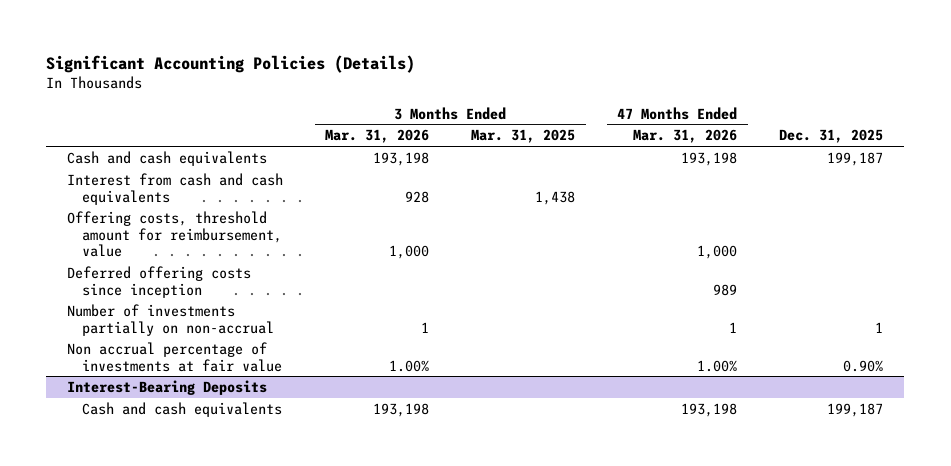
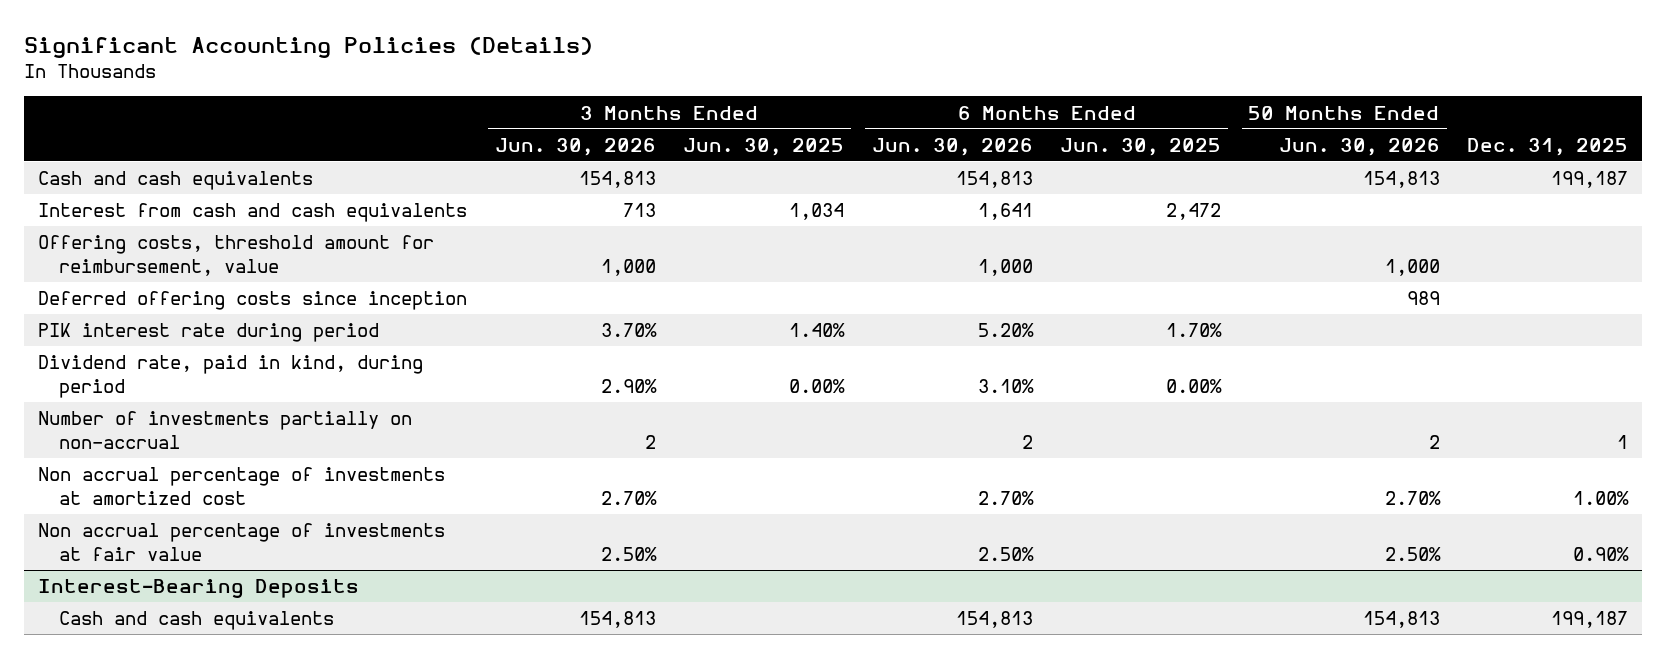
- | 3 Months Ended Mar. 31, 2026 | 3 Months Ended Mar. 31, 2025 | 47 Months Ended Mar. 31, 2026 | Dec. 31, 2025
+ | 3 Months Ended Jun. 30, 2026 | 3 Months Ended Jun. 30, 2025 | 6 Months Ended Jun. 30, 2026 | 6 Months Ended Jun. 30, 2025 | 50 Months Ended Jun. 30, 2026 | Dec. 31, 2025
+ PIK interest rate during period | 3.70% | 1.40% | 5.20% | 1.70% | |
+ Dividend rate, paid in kind, during period | 2.90% | 0.00% | 3.10% | 0.00% | |
+ Non accrual percentage of investments at amortized cost | 2.70% | | 2.70% | | 2.70% | 1.00%

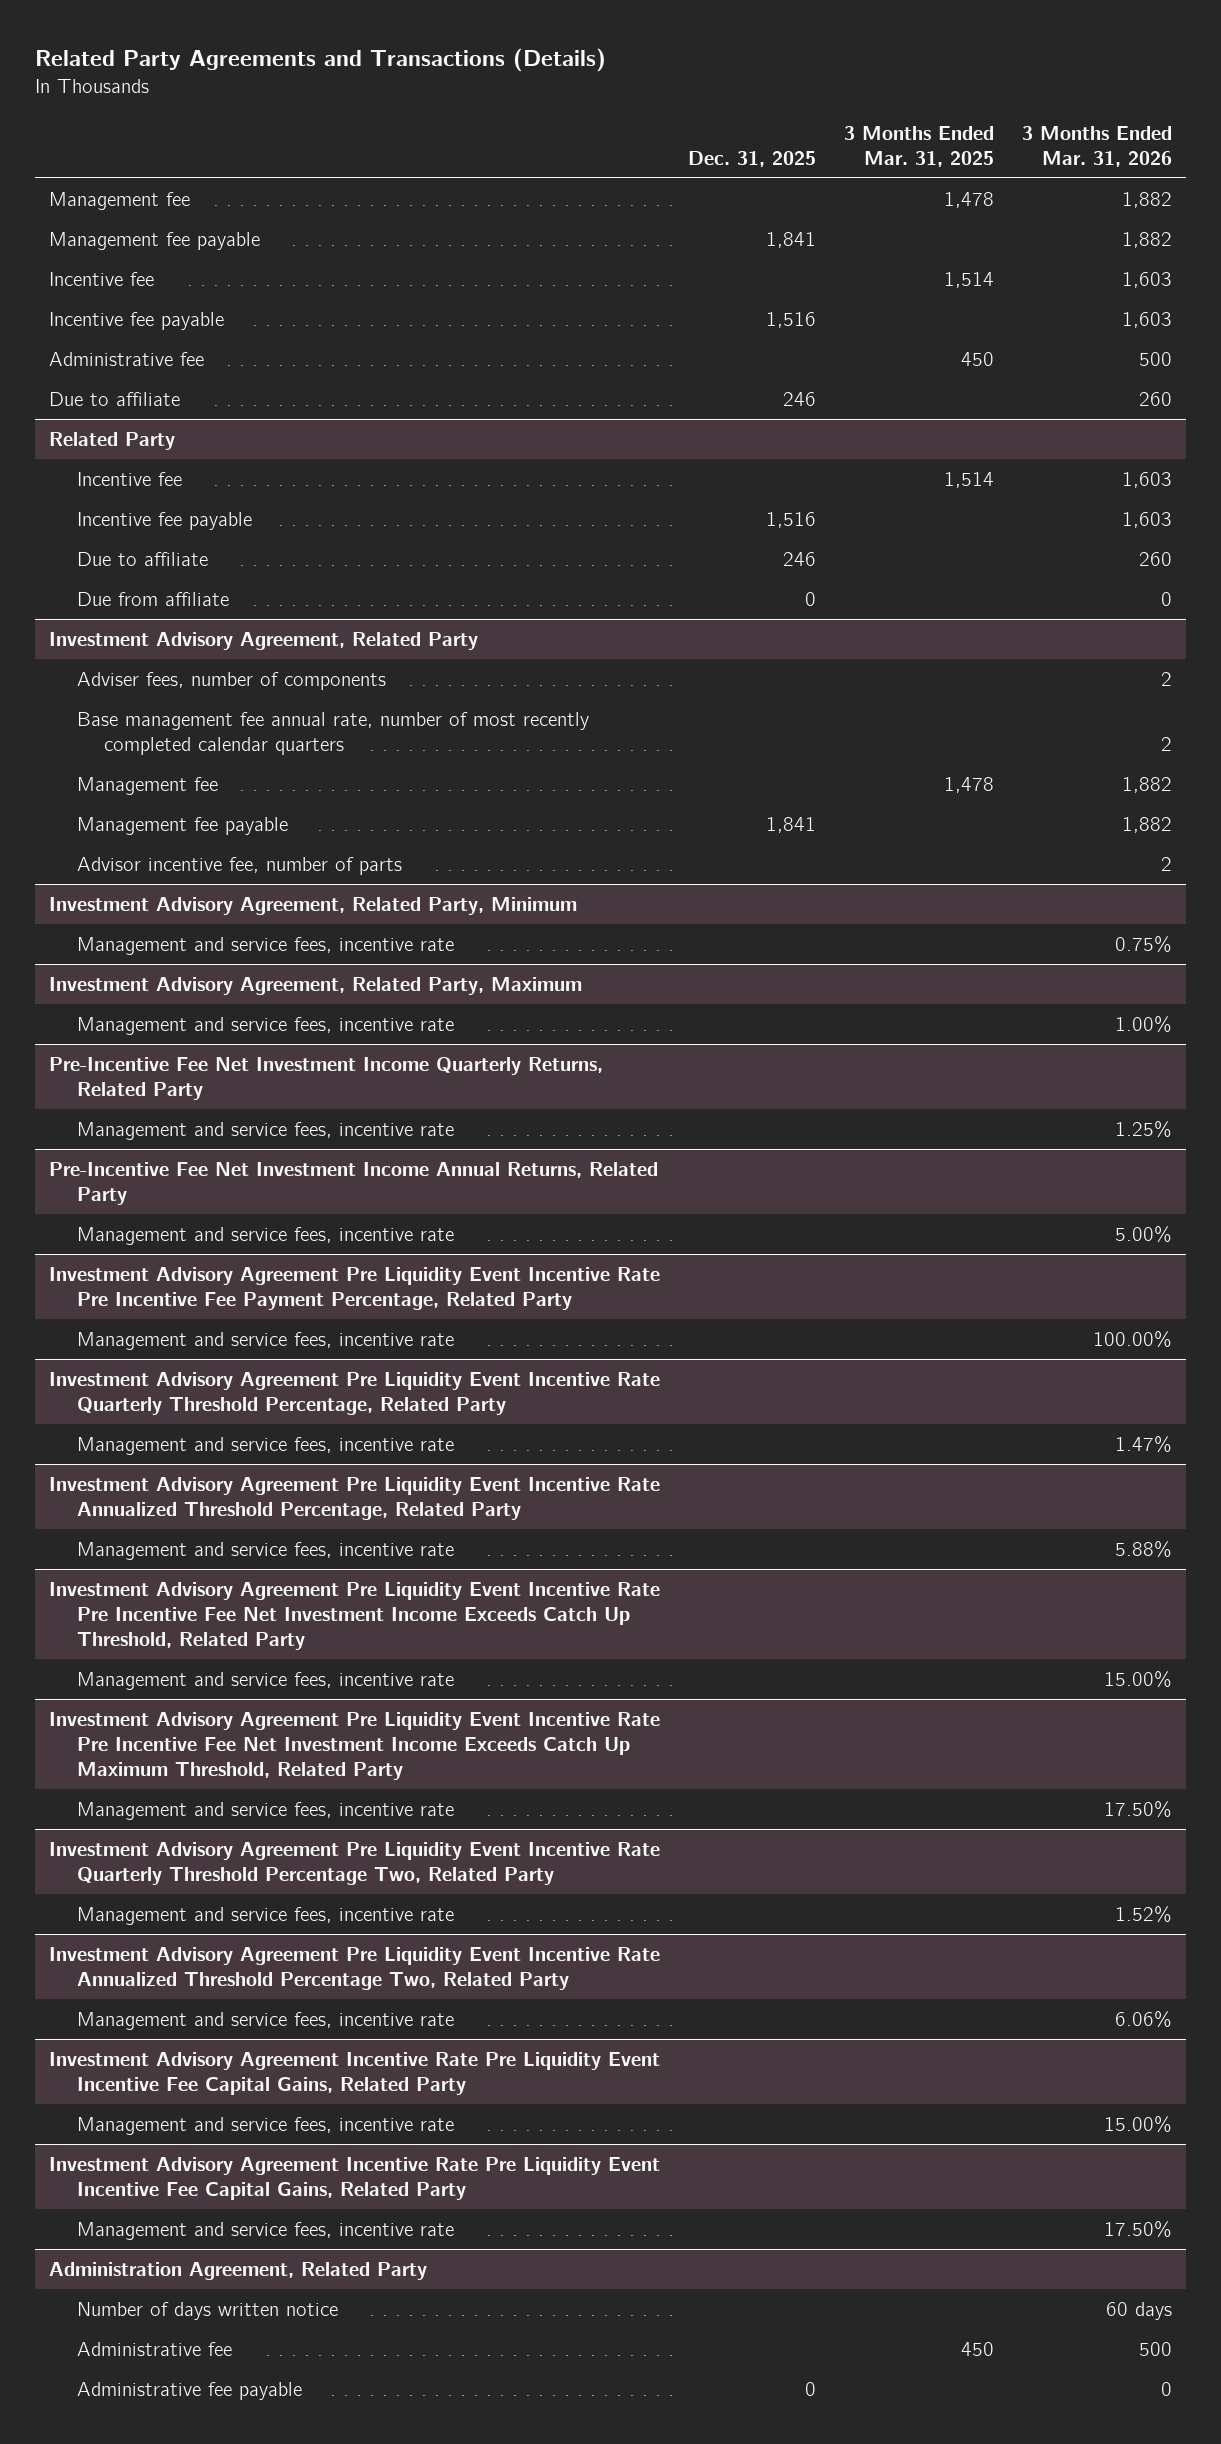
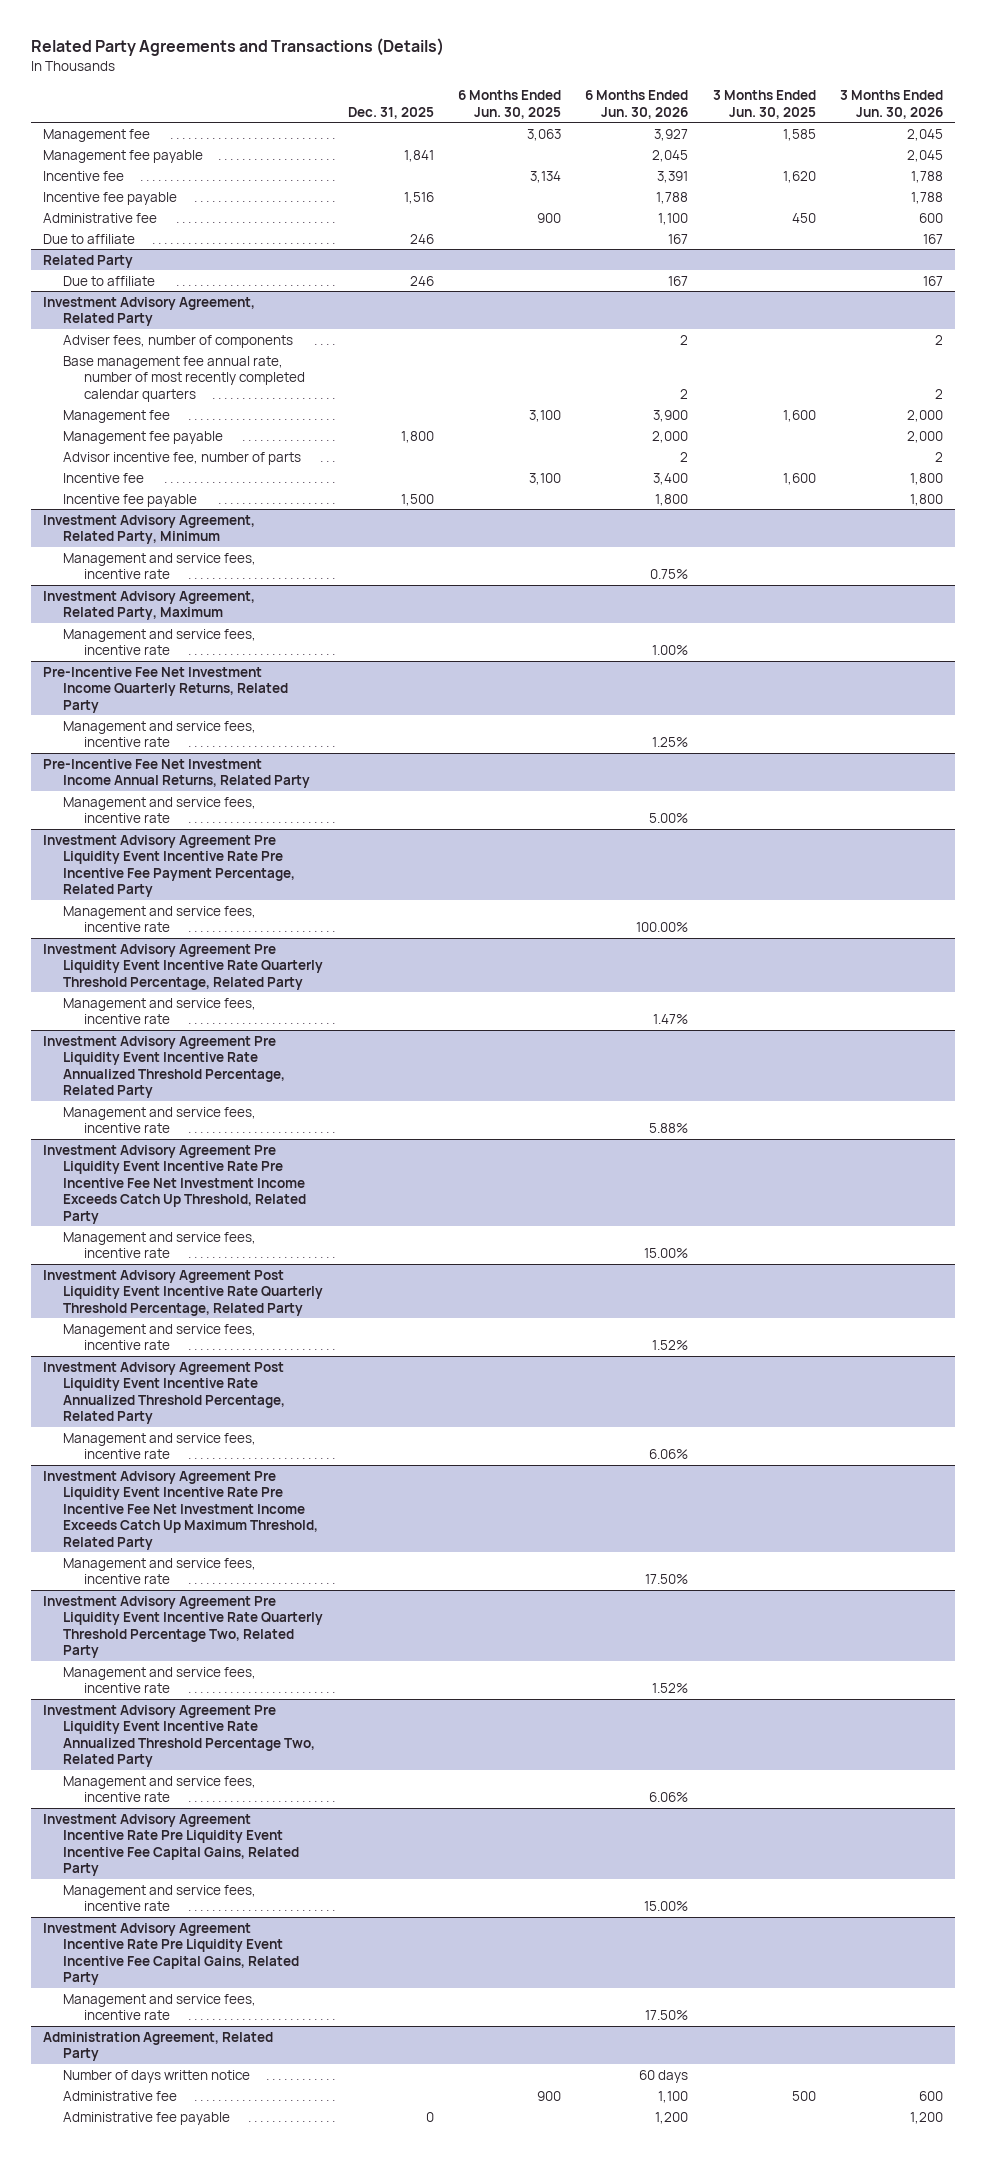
- | Dec. 31, 2025 | 3 Months Ended Mar. 31, 2025 | 3 Months Ended Mar. 31, 2026
+ | Dec. 31, 2025 | 6 Months Ended Jun. 30, 2025 | 6 Months Ended Jun. 30, 2026 | 3 Months Ended Jun. 30, 2025 | 3 Months Ended Jun. 30, 2026
@ Related Party
- Incentive fee | | 1,514 | 1,603
- Incentive fee payable | 1,516 | | 1,603
- Due from affiliate | 0 | | 0
@ Investment Advisory Agreement, Related Party
- Management fee payable | 1,841 | | 1,882
+ Management fee payable | 1,800 | | 2,000 | | 2,000
+ Incentive fee | | 3,100 | 3,400 | 1,600 | 1,800
+ Incentive fee payable | 1,500 | | 1,800 | | 1,800
+ Investment Advisory Agreement Post Liquidity Event Incentive Rate Quarterly Threshold Percentage, Related Party
+ Management and service fees, incentive rate | | | 1.52% | |
+ Investment Advisory Agreement Post Liquidity Event Incentive Rate Annualized Threshold Percentage, Related Party
+ Management and service fees, incentive rate | | | 6.06% | |

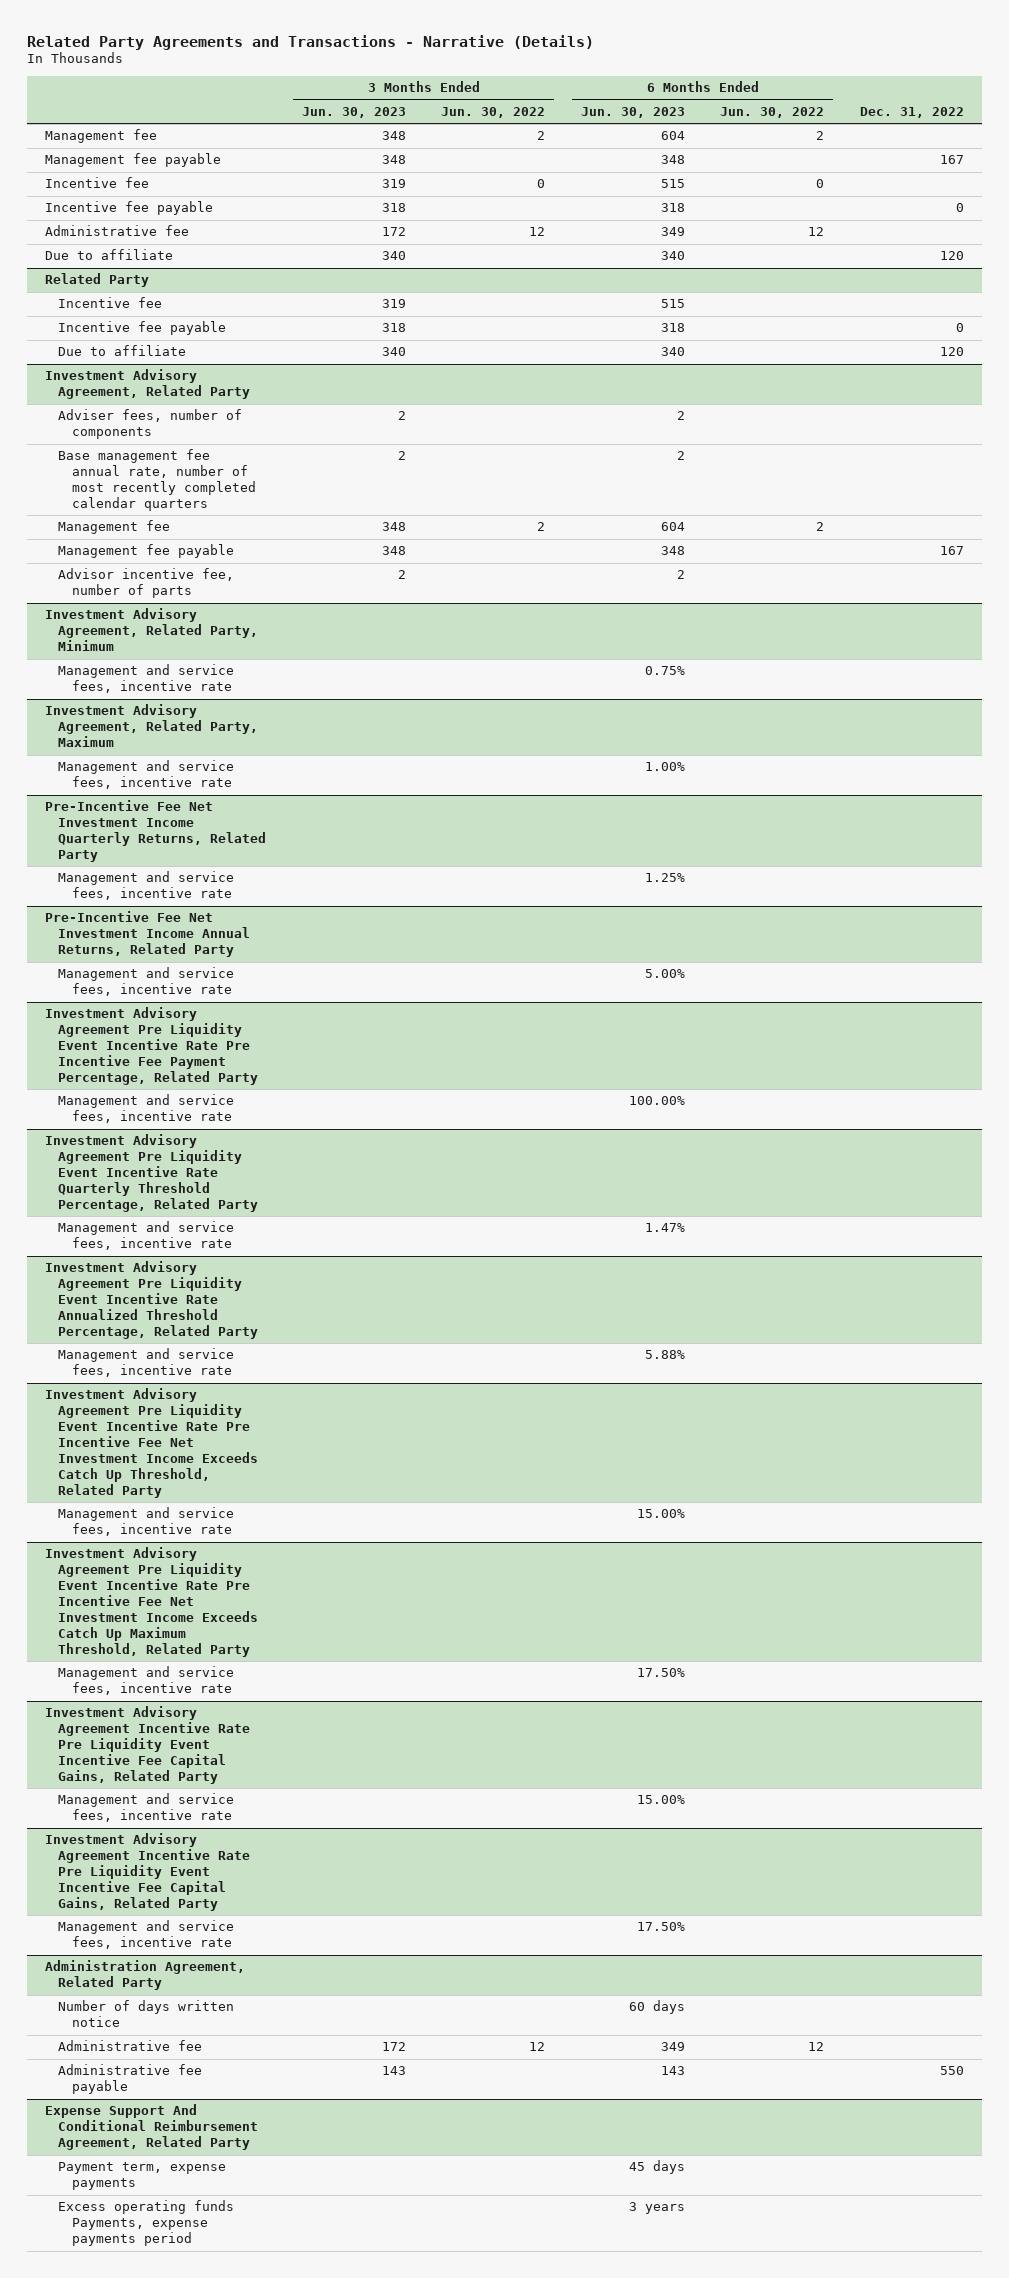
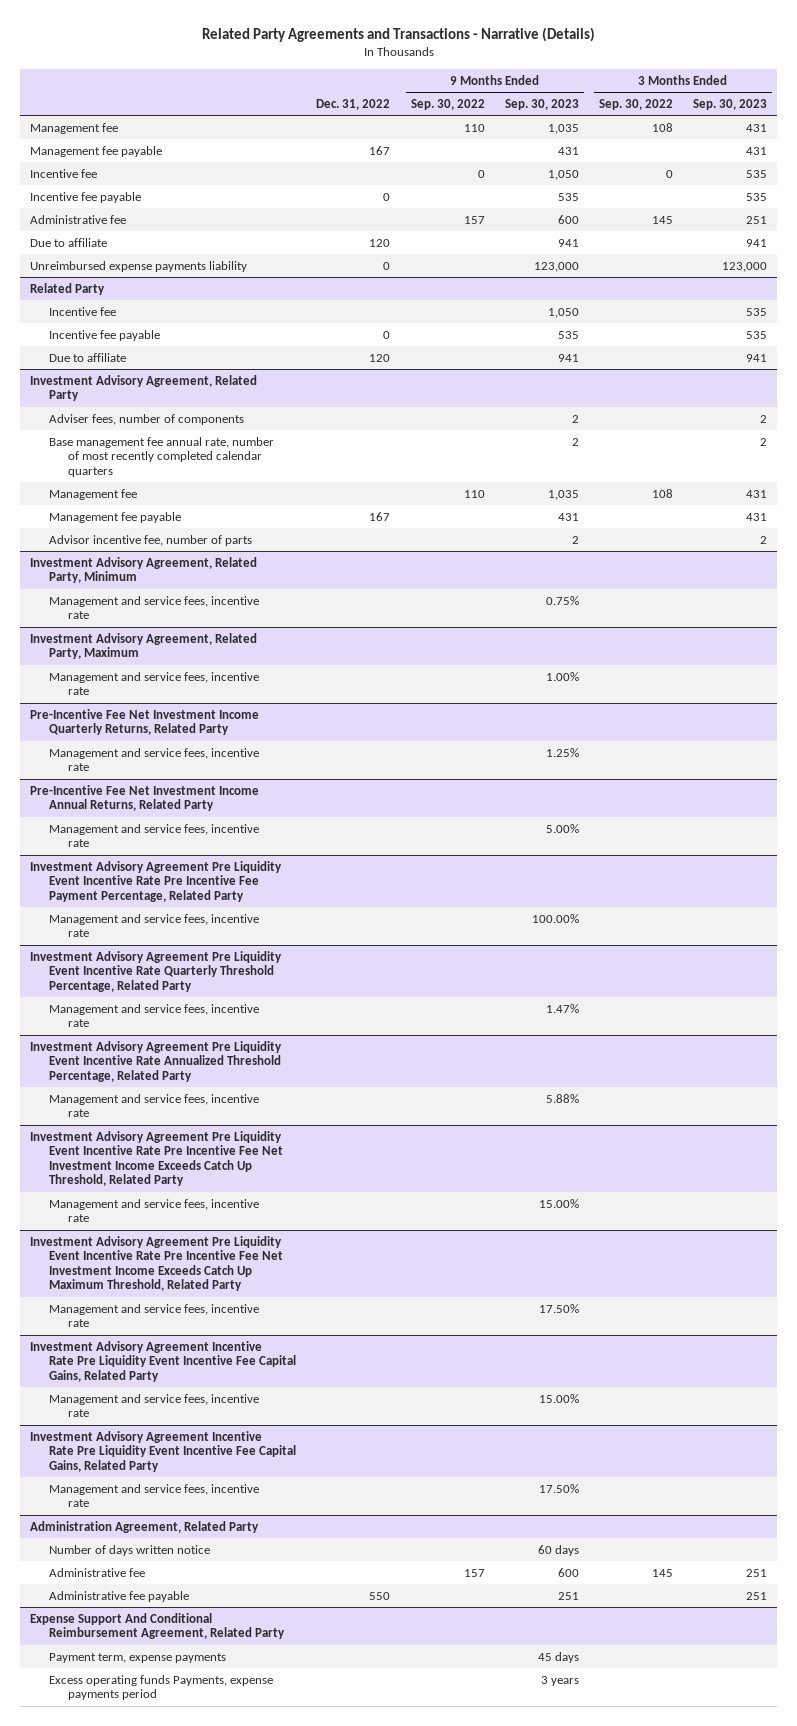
- | 3 Months Ended Jun. 30, 2023 | 3 Months Ended Jun. 30, 2022 | 6 Months Ended Jun. 30, 2023 | 6 Months Ended Jun. 30, 2022 | Dec. 31, 2022
+ | Dec. 31, 2022 | 9 Months Ended Sep. 30, 2022 | 9 Months Ended Sep. 30, 2023 | 3 Months Ended Sep. 30, 2022 | 3 Months Ended Sep. 30, 2023
+ Unreimbursed expense payments liability | 0 | | 123,000 | | 123,000

